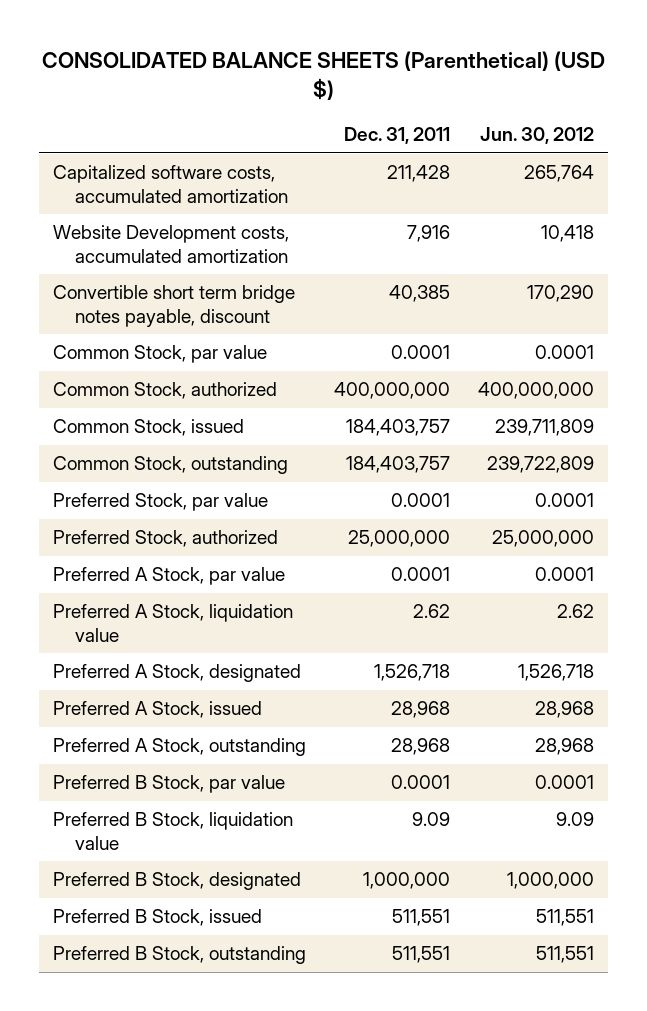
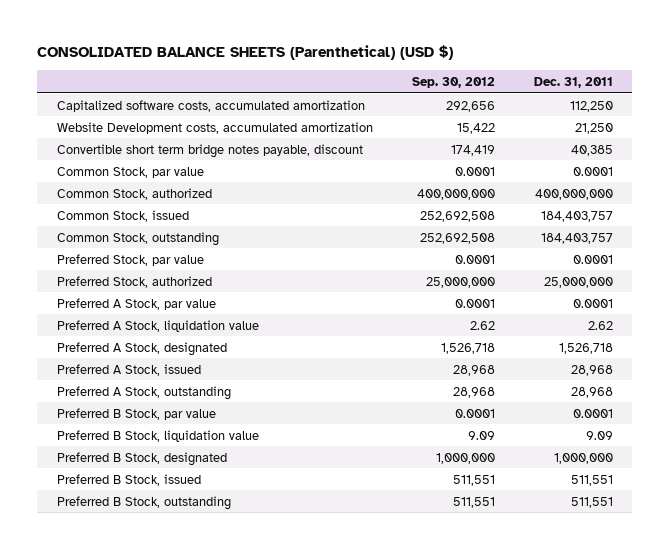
- | Dec. 31, 2011 | Jun. 30, 2012
+ | Sep. 30, 2012 | Dec. 31, 2011
- Capitalized software costs, accumulated amortization | 211,428 | 265,764
- Website Development costs, accumulated amortization | 7,916 | 10,418
+ Capitalized software costs, accumulated amortization | 292,656 | 112,250
+ Website Development costs, accumulated amortization | 15,422 | 21,250

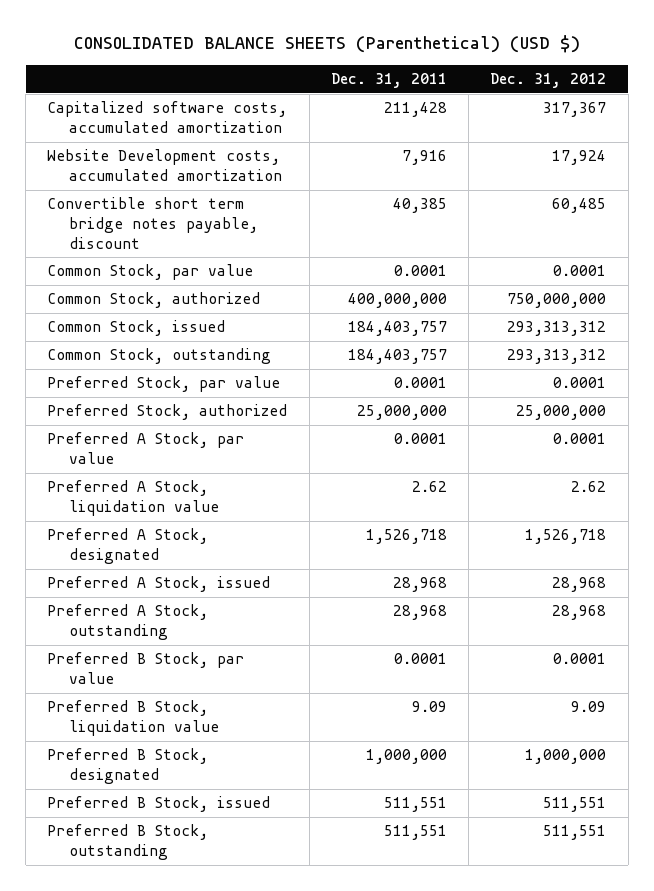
- | Sep. 30, 2012 | Dec. 31, 2011
+ | Dec. 31, 2011 | Dec. 31, 2012
- Capitalized software costs, accumulated amortization | 292,656 | 112,250
- Website Development costs, accumulated amortization | 15,422 | 21,250
+ Capitalized software costs, accumulated amortization | 211,428 | 317,367
+ Website Development costs, accumulated amortization | 7,916 | 17,924

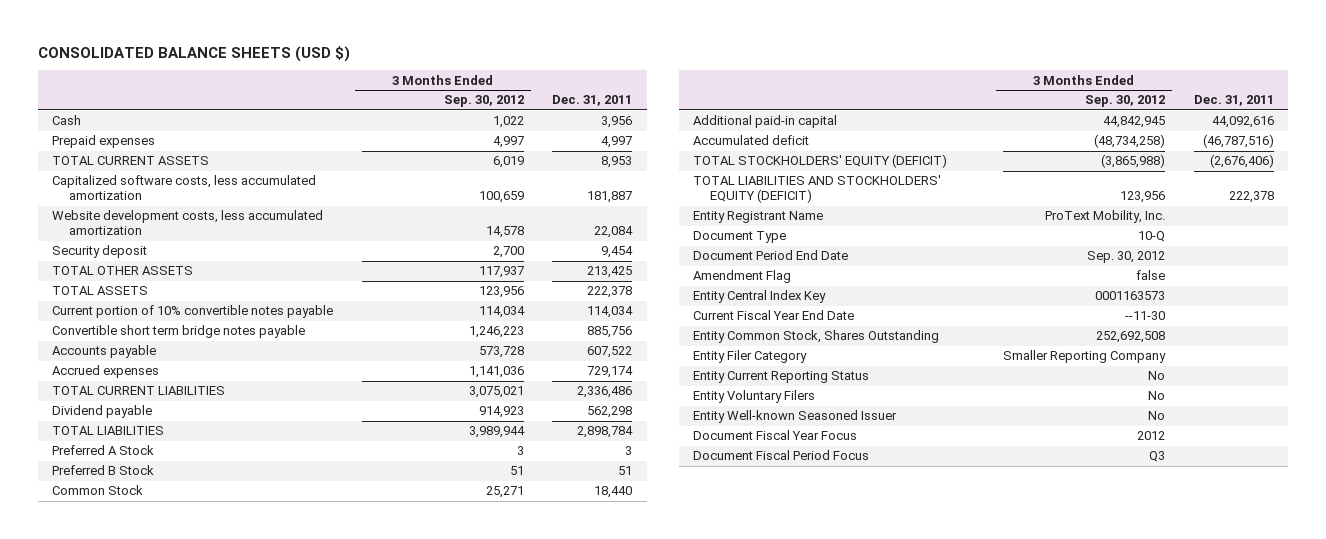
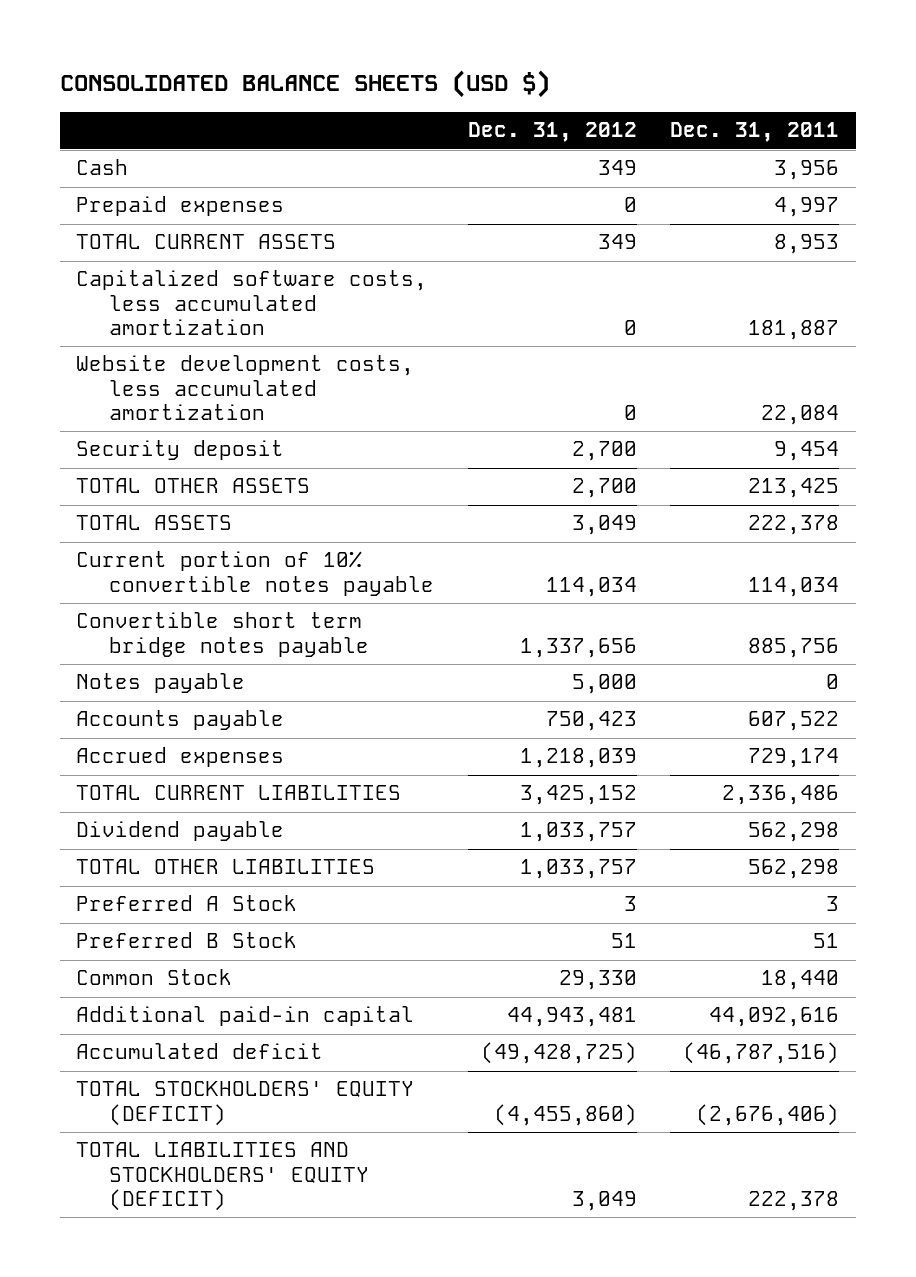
- | 3 Months Ended Sep. 30, 2012 | Dec. 31, 2011
+ | Dec. 31, 2012 | Dec. 31, 2011
+ Notes payable | 5,000 | 0
- TOTAL LIABILITIES | 3,989,944 | 2,898,784
+ TOTAL OTHER LIABILITIES | 1,033,757 | 562,298
- Entity Registrant Name | ProText Mobility, Inc. |
- Document Type | 10-Q |
- Document Period End Date | Sep. 30, 2012 |
- Amendment Flag | false |
- Entity Central Index Key | 0001163573 |
- Current Fiscal Year End Date | --11-30 |
- Entity Common Stock, Shares Outstanding | 252,692,508 |
- Entity Filer Category | Smaller Reporting Company |
- Entity Current Reporting Status | No |
- Entity Voluntary Filers | No |
- Entity Well-known Seasoned Issuer | No |
- Document Fiscal Year Focus | 2012 |
- Document Fiscal Period Focus | Q3 |

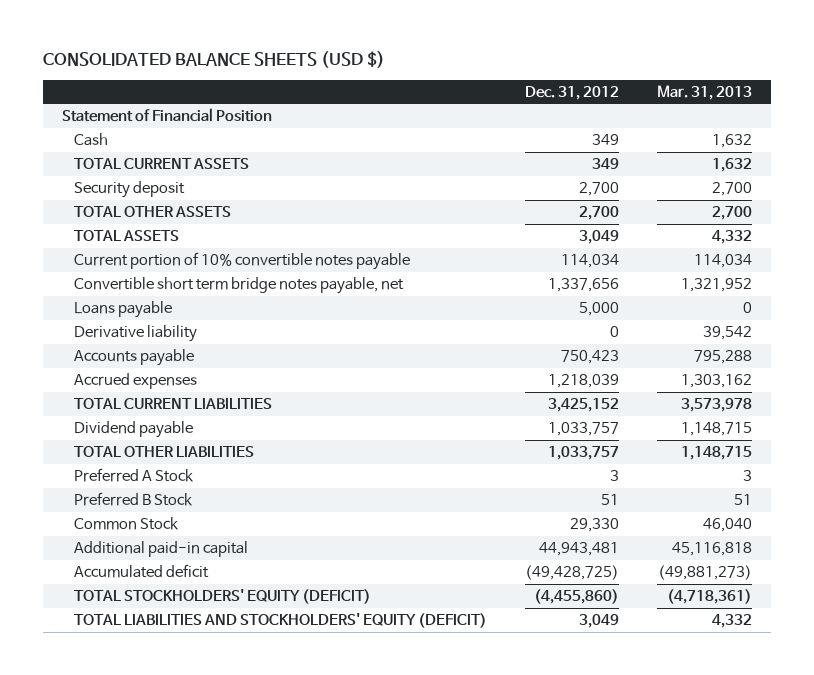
- | Dec. 31, 2012 | Dec. 31, 2011
+ | Dec. 31, 2012 | Mar. 31, 2013
+ Statement of Financial Position
- Prepaid expenses | 0 | 4,997
- Capitalized software costs, less accumulated amortization | 0 | 181,887
- Website development costs, less accumulated amortization | 0 | 22,084
- Convertible short term bridge notes payable | 1,337,656 | 885,756
- Notes payable | 5,000 | 0
+ Convertible short term bridge notes payable, net | 1,337,656 | 1,321,952
+ Loans payable | 5,000 | 0
+ Derivative liability | 0 | 39,542

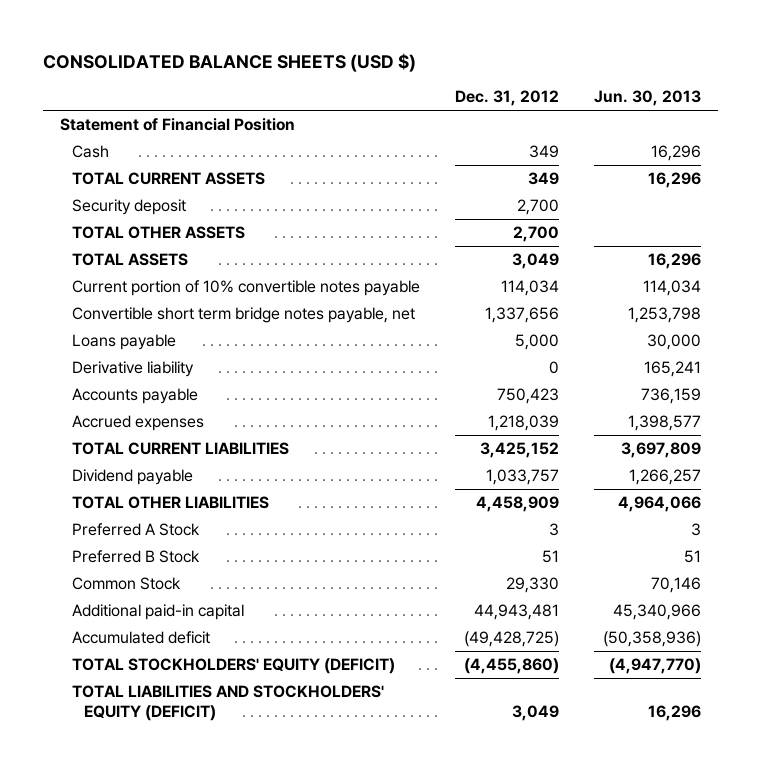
- | Dec. 31, 2012 | Mar. 31, 2013
+ | Dec. 31, 2012 | Jun. 30, 2013
- TOTAL OTHER LIABILITIES | 1,033,757 | 1,148,715
+ TOTAL OTHER LIABILITIES | 4,458,909 | 4,964,066

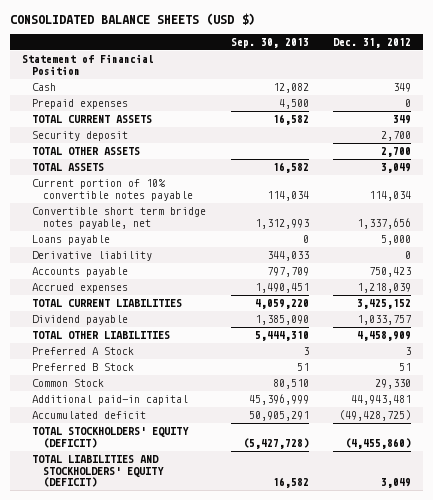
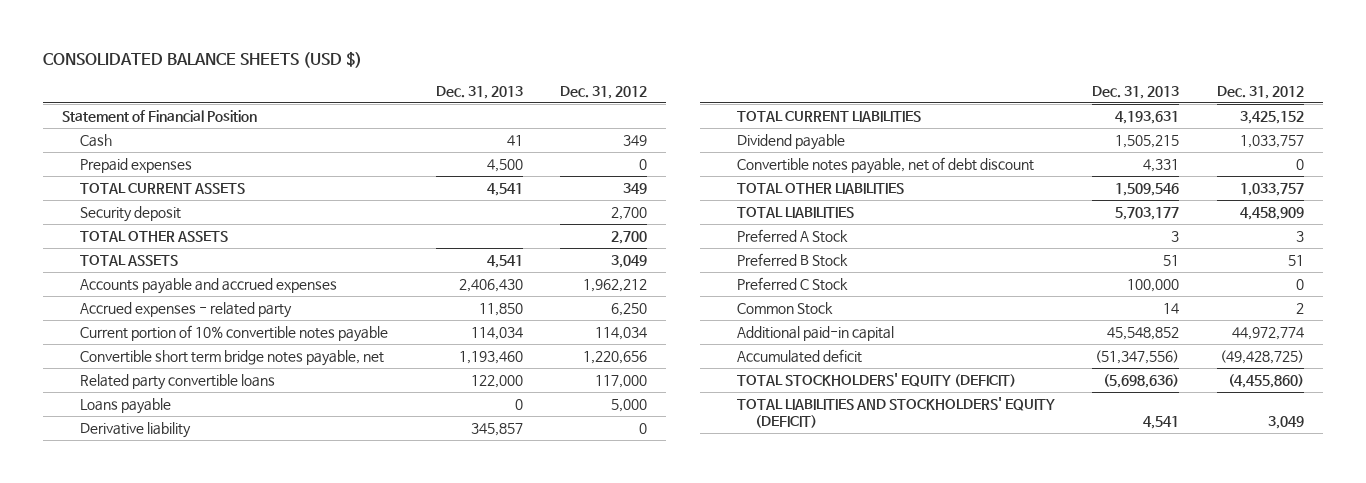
- | Sep. 30, 2013 | Dec. 31, 2012
+ | Dec. 31, 2013 | Dec. 31, 2012
+ Accounts payable and accrued expenses | 2,406,430 | 1,962,212
+ Accrued expenses - related party | 11,850 | 6,250
- Convertible short term bridge notes payable, net | 1,312,993 | 1,337,656
+ Convertible short term bridge notes payable, net | 1,193,460 | 1,220,656
+ Related party convertible loans | 122,000 | 117,000
- Accounts payable | 797,709 | 750,423
- Accrued expenses | 1,490,451 | 1,218,039
- TOTAL OTHER LIABILITIES | 5,444,310 | 4,458,909
+ Convertible notes payable, net of debt discount | 4,331 | 0
+ TOTAL OTHER LIABILITIES | 1,509,546 | 1,033,757
+ TOTAL LIABILITIES | 5,703,177 | 4,458,909
- Common Stock | 80,510 | 29,330
- Additional paid-in capital | 45,396,999 | 44,943,481
+ Preferred C Stock | 100,000 | 0
+ Common Stock | 14 | 2
+ Additional paid-in capital | 45,548,852 | 44,972,774

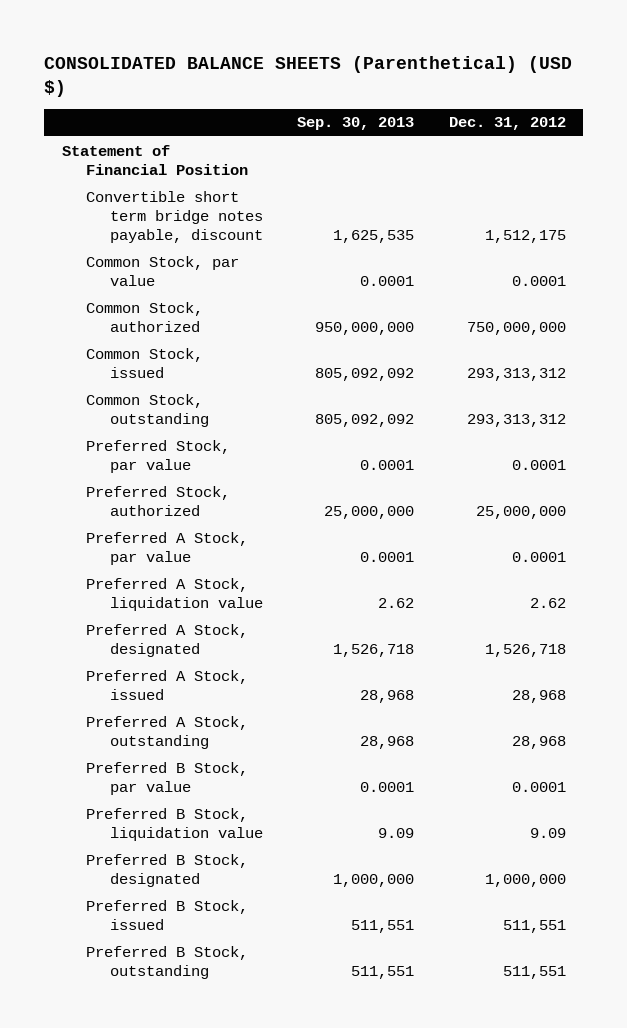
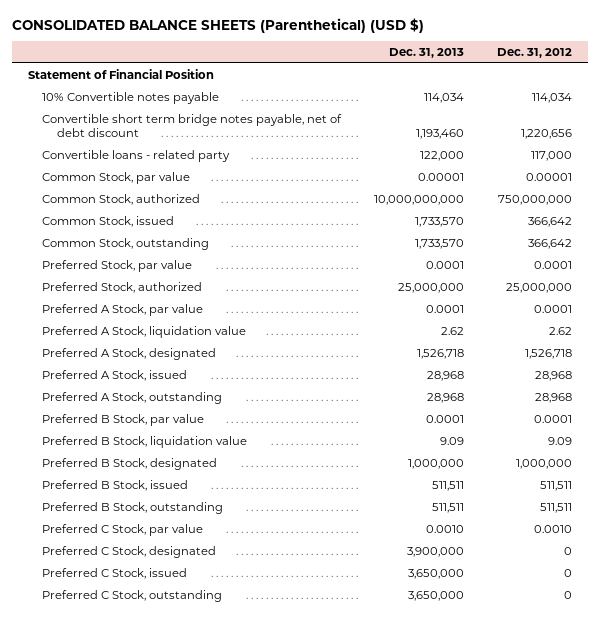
- | Sep. 30, 2013 | Dec. 31, 2012
+ | Dec. 31, 2013 | Dec. 31, 2012
- Convertible short term bridge notes payable, discount | 1,625,535 | 1,512,175
- Common Stock, par value | 0.0001 | 0.0001
+ 10% Convertible notes payable | 114,034 | 114,034
+ Convertible short term bridge notes payable, net of debt discount | 1,193,460 | 1,220,656
+ Convertible loans - related party | 122,000 | 117,000
+ Common Stock, par value | 0.00001 | 0.00001
- Common Stock, issued | 805,092,092 | 293,313,312
- Common Stock, outstanding | 805,092,092 | 293,313,312
+ Common Stock, issued | 1,733,570 | 366,642
+ Common Stock, outstanding | 1,733,570 | 366,642
- Preferred B Stock, issued | 511,551 | 511,551
- Preferred B Stock, outstanding | 511,551 | 511,551
+ Preferred B Stock, issued | 511,511 | 511,511
+ Preferred B Stock, outstanding | 511,511 | 511,511
+ Preferred C Stock, par value | 0.0010 | 0.0010
+ Preferred C Stock, designated | 3,900,000 | 0
+ Preferred C Stock, issued | 3,650,000 | 0
+ Preferred C Stock, outstanding | 3,650,000 | 0

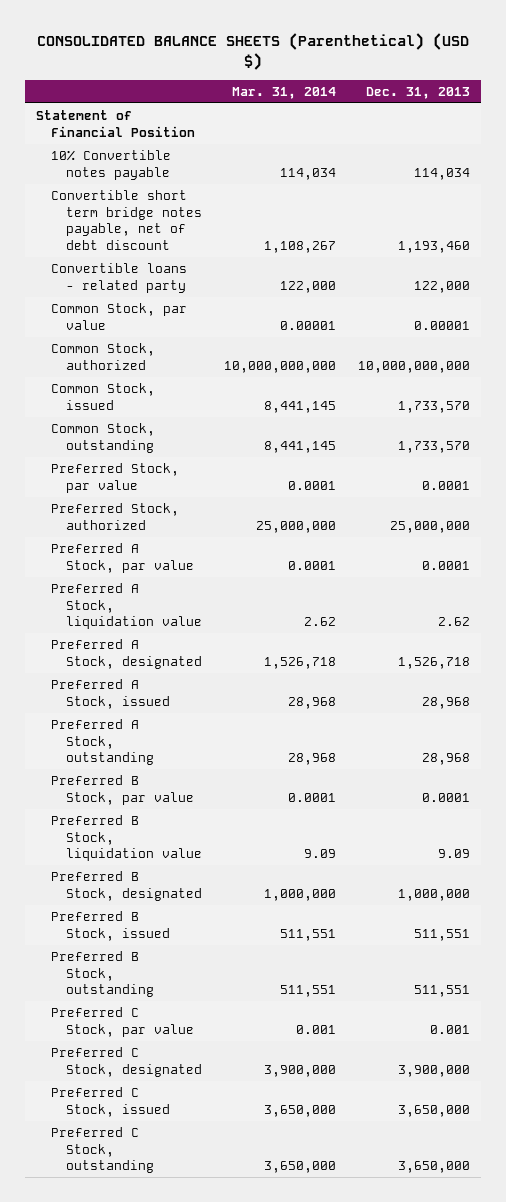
- | Dec. 31, 2013 | Dec. 31, 2012
+ | Mar. 31, 2014 | Dec. 31, 2013
- Preferred B Stock, issued | 511,511 | 511,511
- Preferred B Stock, outstanding | 511,511 | 511,511
- Preferred C Stock, par value | 0.0010 | 0.0010
+ Preferred B Stock, issued | 511,551 | 511,551
+ Preferred B Stock, outstanding | 511,551 | 511,551
+ Preferred C Stock, par value | 0.001 | 0.001

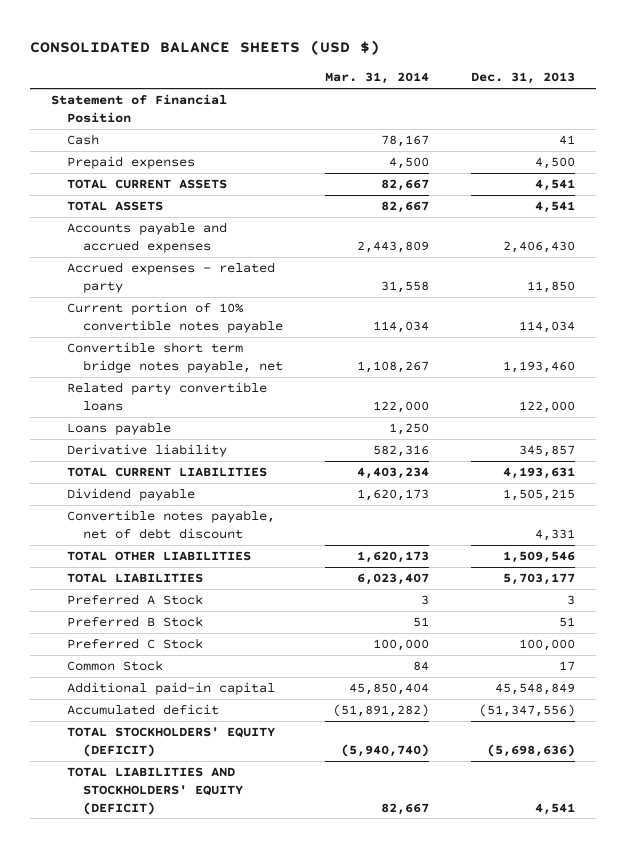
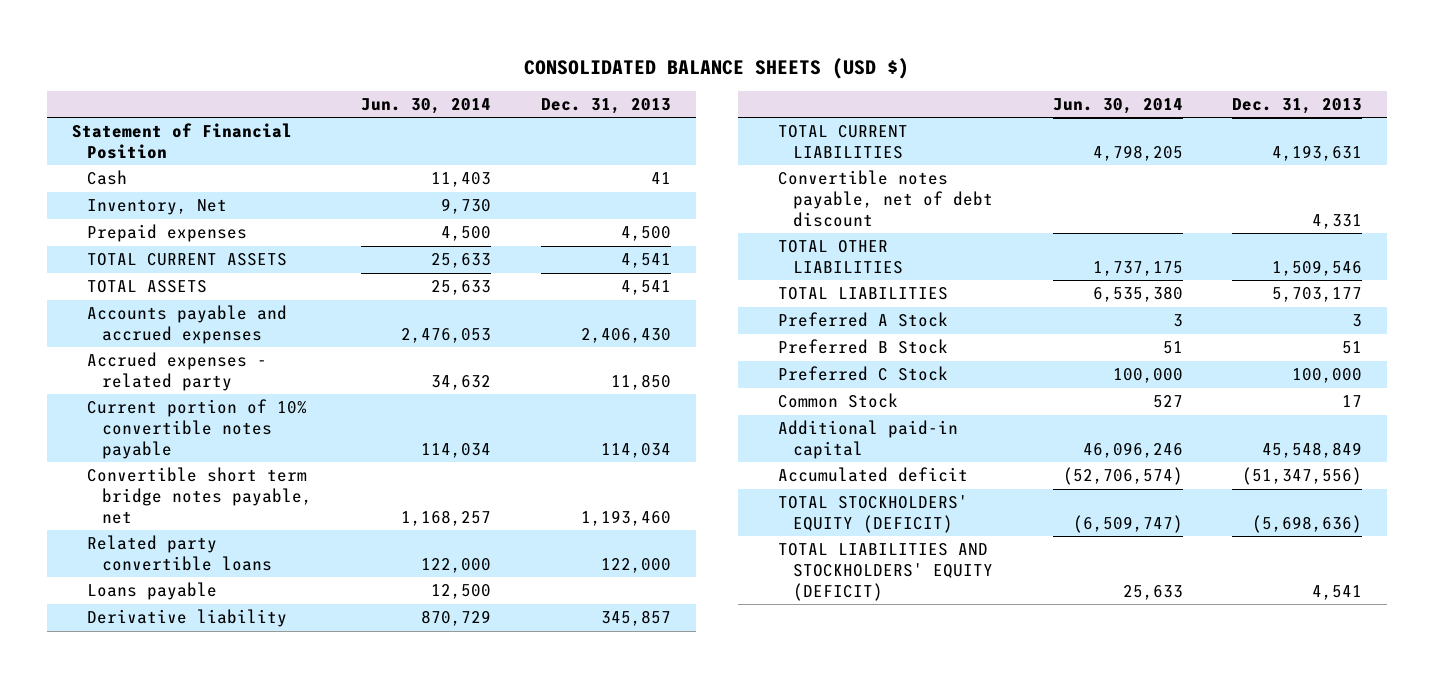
- | Mar. 31, 2014 | Dec. 31, 2013
+ | Jun. 30, 2014 | Dec. 31, 2013
+ Inventory, Net | 9,730 |
- Dividend payable | 1,620,173 | 1,505,215

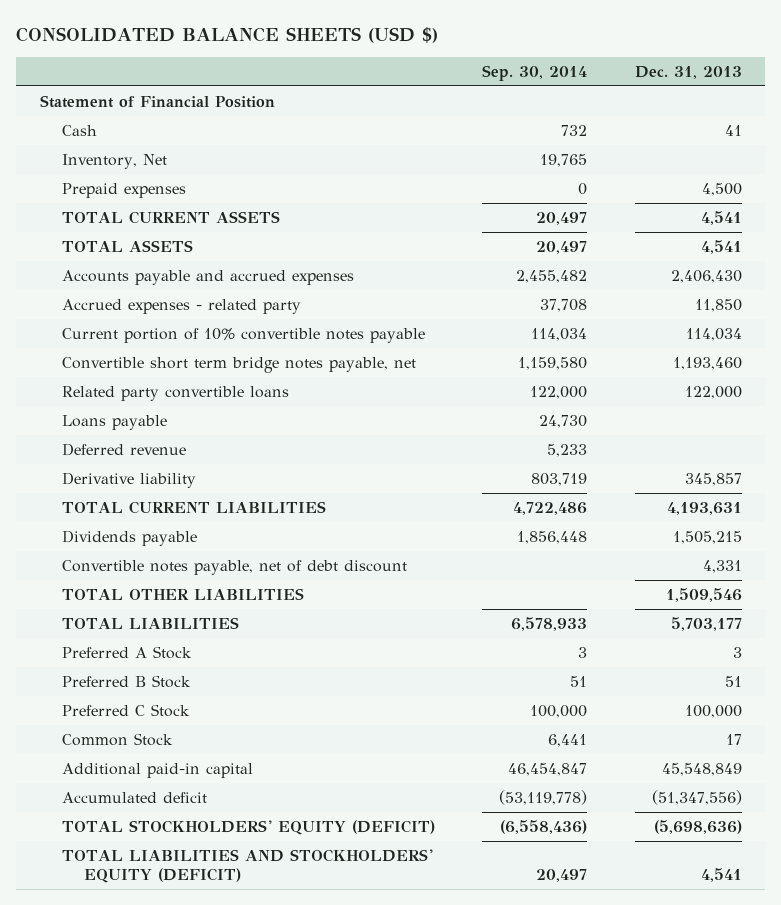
- | Jun. 30, 2014 | Dec. 31, 2013
+ | Sep. 30, 2014 | Dec. 31, 2013
+ Deferred revenue | 5,233 |
+ Dividends payable | 1,856,448 | 1,505,215

